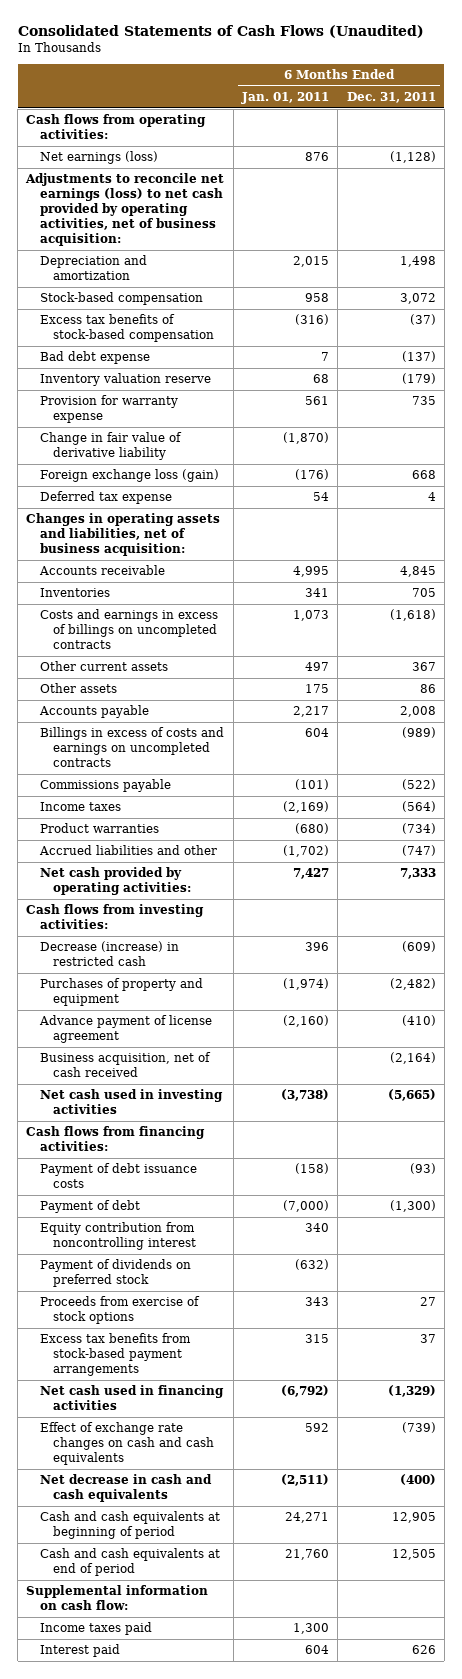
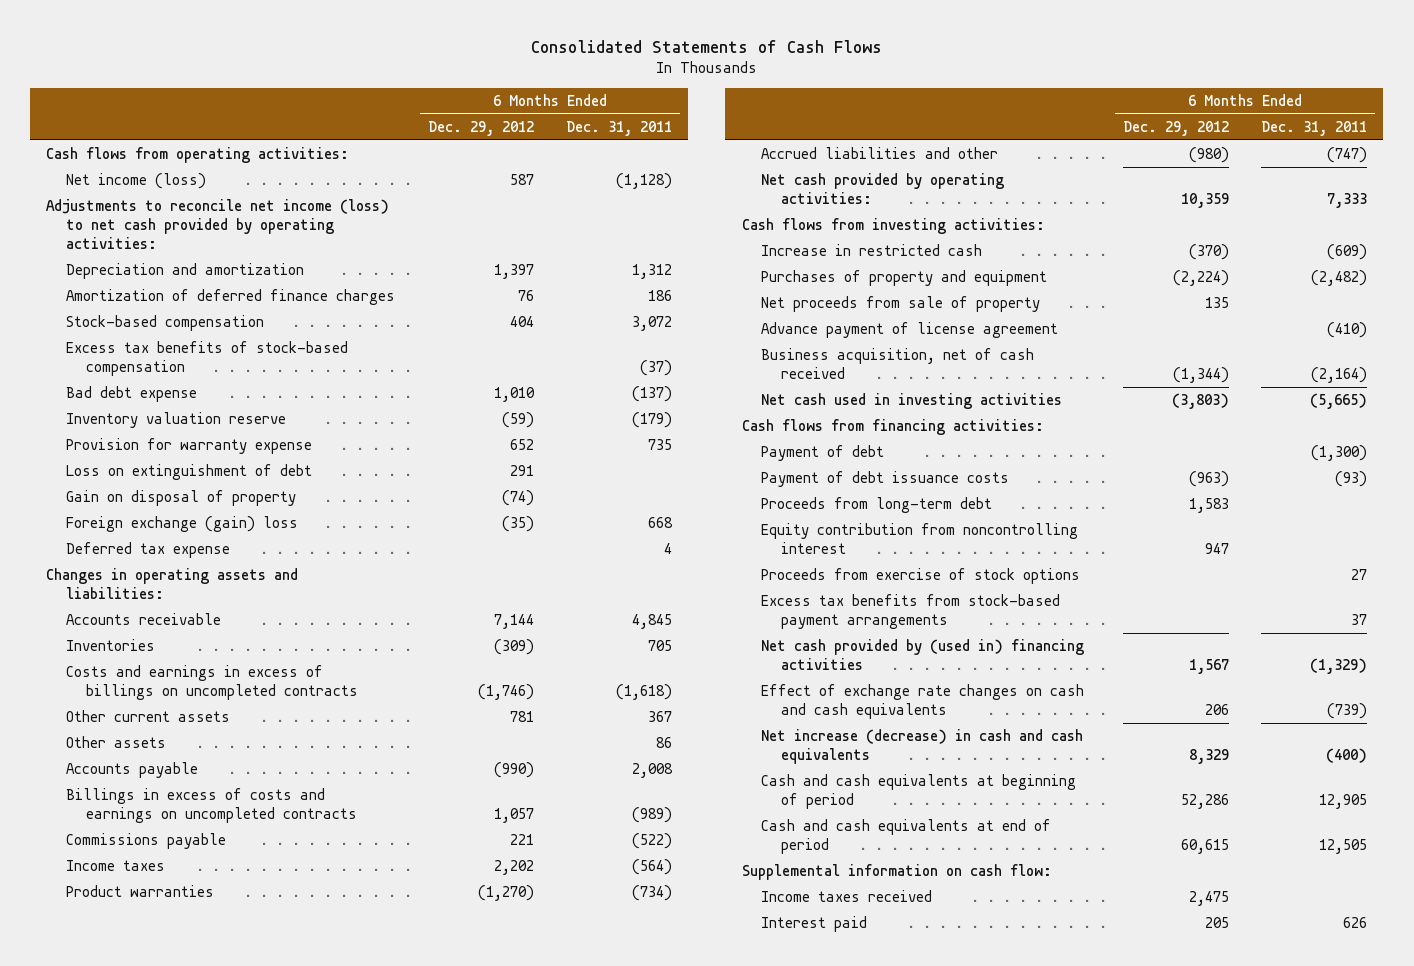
- Consolidated Statements of Cash Flows (Unaudited)
+ Consolidated Statements of Cash Flows
- | 6 Months Ended Jan. 01, 2011 | 6 Months Ended Dec. 31, 2011
+ | 6 Months Ended Dec. 29, 2012 | 6 Months Ended Dec. 31, 2011
- Net earnings (loss) | 876 | (1,128)
- Adjustments to reconcile net earnings (loss) to net cash provided by operating activities, net of business acquisition:
- Depreciation and amortization | 2,015 | 1,498
+ Net income (loss) | 587 | (1,128)
+ Adjustments to reconcile net income (loss) to net cash provided by operating activities:
+ Depreciation and amortization | 1,397 | 1,312
+ Amortization of deferred finance charges | 76 | 186
- Change in fair value of derivative liability | (1,870) |
- Foreign exchange loss (gain) | (176) | 668
+ Loss on extinguishment of debt | 291 |
+ Gain on disposal of property | (74) |
+ Foreign exchange (gain) loss | (35) | 668
- Changes in operating assets and liabilities, net of business acquisition:
+ Changes in operating assets and liabilities:
- Decrease (increase) in restricted cash | 396 | (609)
+ Increase in restricted cash | (370) | (609)
+ Net proceeds from sale of property | 135 |
moved down: Payment of debt issuance costs | (963) | (93)
+ Proceeds from long-term debt | 1,583 |
- Payment of dividends on preferred stock | (632) |
- Net cash used in financing activities | (6,792) | (1,329)
+ Net cash provided by (used in) financing activities | 1,567 | (1,329)
- Net decrease in cash and cash equivalents | (2,511) | (400)
+ Net increase (decrease) in cash and cash equivalents | 8,329 | (400)
- Income taxes paid | 1,300 |
+ Income taxes received | 2,475 |

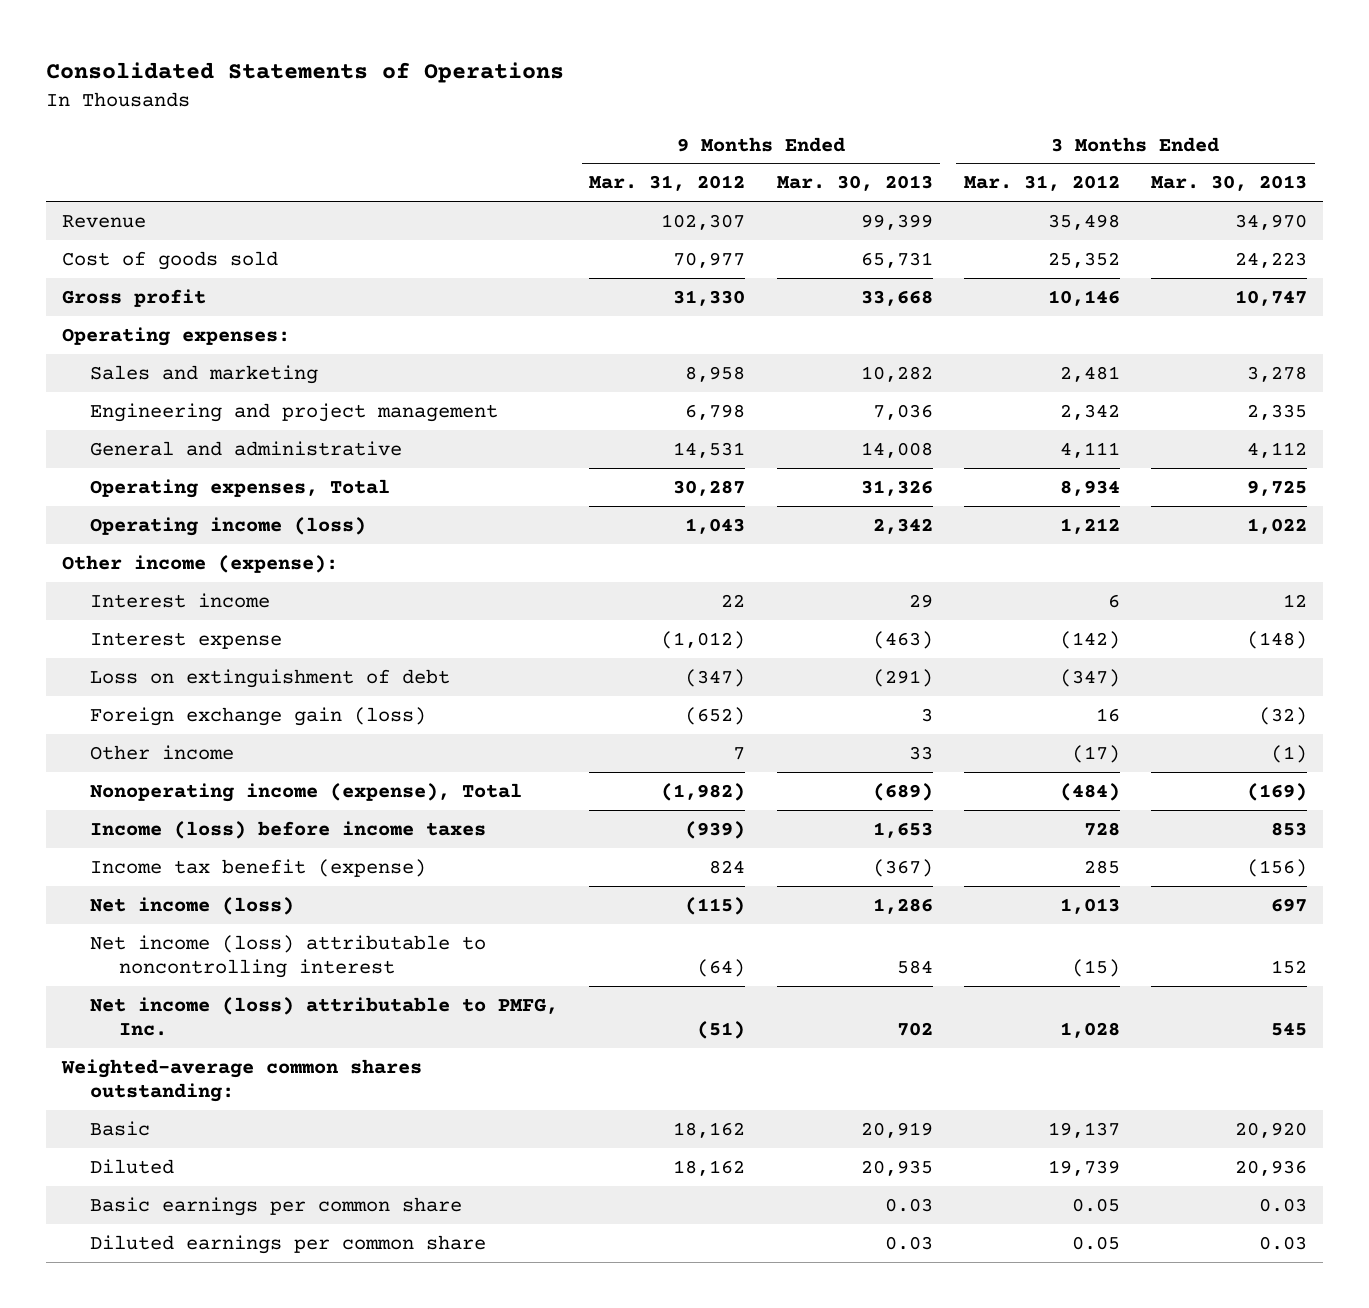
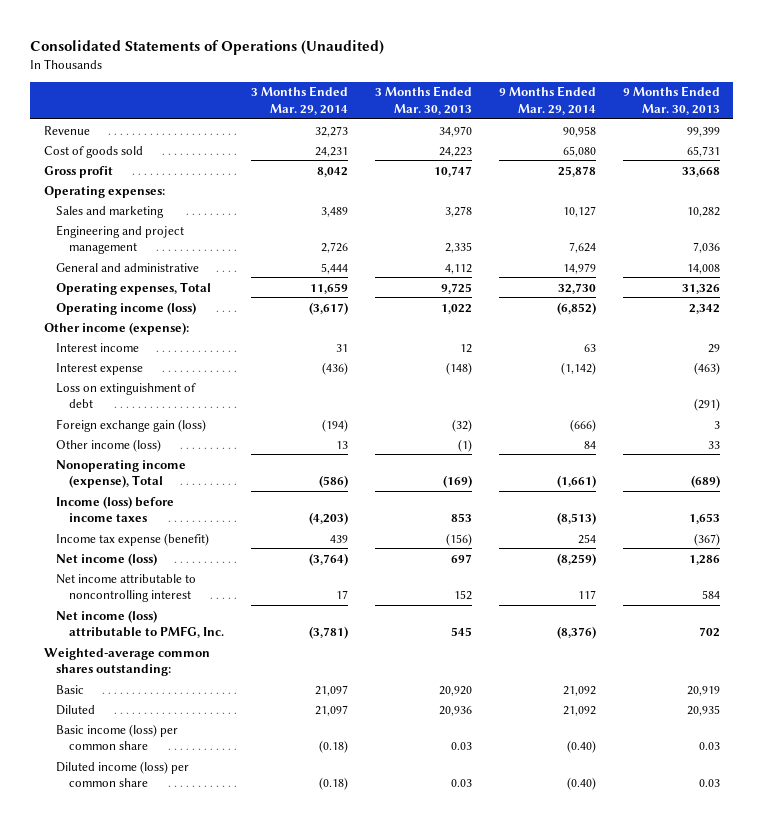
- Consolidated Statements of Operations
+ Consolidated Statements of Operations (Unaudited)
- | 9 Months Ended Mar. 31, 2012 | 9 Months Ended Mar. 30, 2013 | 3 Months Ended Mar. 31, 2012 | 3 Months Ended Mar. 30, 2013
+ | 3 Months Ended Mar. 29, 2014 | 3 Months Ended Mar. 30, 2013 | 9 Months Ended Mar. 29, 2014 | 9 Months Ended Mar. 30, 2013
- Other income | 7 | 33 | (17) | (1)
+ Other income (loss) | 13 | (1) | 84 | 33
- Income tax benefit (expense) | 824 | (367) | 285 | (156)
+ Income tax expense (benefit) | 439 | (156) | 254 | (367)
- Net income (loss) attributable to noncontrolling interest | (64) | 584 | (15) | 152
+ Net income attributable to noncontrolling interest | 17 | 152 | 117 | 584
- Basic earnings per common share | | 0.03 | 0.05 | 0.03
- Diluted earnings per common share | | 0.03 | 0.05 | 0.03
+ Basic income (loss) per common share | (0.18) | 0.03 | (0.40) | 0.03
+ Diluted income (loss) per common share | (0.18) | 0.03 | (0.40) | 0.03

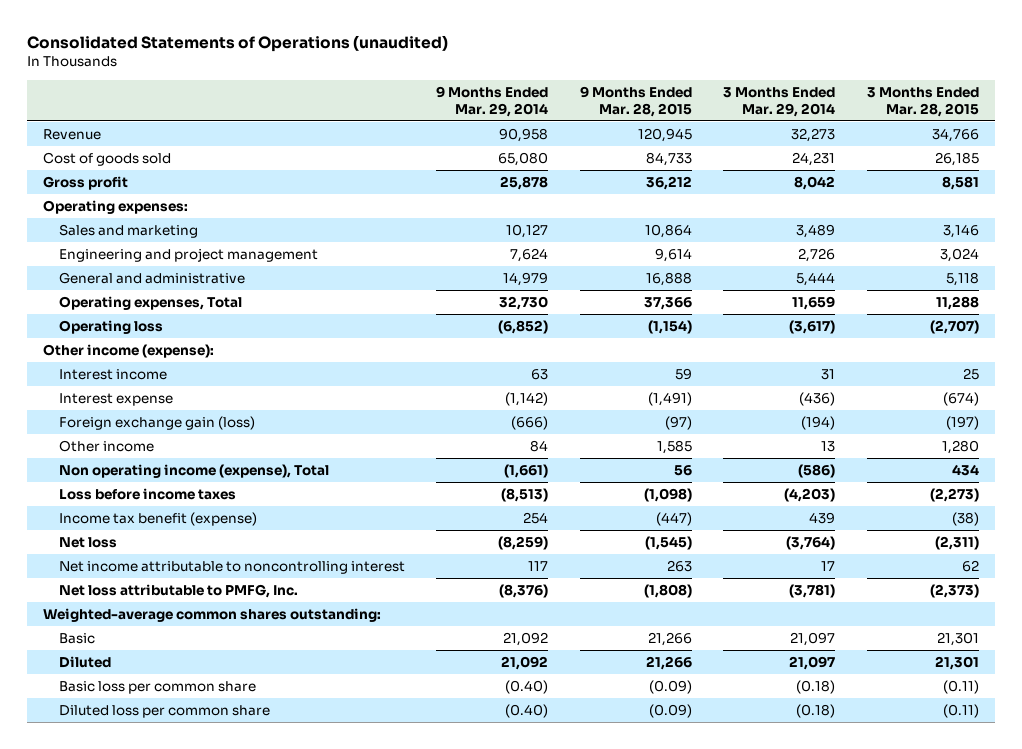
- Consolidated Statements of Operations (Unaudited)
+ Consolidated Statements of Operations (unaudited)
- | 3 Months Ended Mar. 29, 2014 | 3 Months Ended Mar. 30, 2013 | 9 Months Ended Mar. 29, 2014 | 9 Months Ended Mar. 30, 2013
+ | 9 Months Ended Mar. 29, 2014 | 9 Months Ended Mar. 28, 2015 | 3 Months Ended Mar. 29, 2014 | 3 Months Ended Mar. 28, 2015
- Operating income (loss) | (3,617) | 1,022 | (6,852) | 2,342
+ Operating loss | (6,852) | (1,154) | (3,617) | (2,707)
- Loss on extinguishment of debt | | | | (291)
- Other income (loss) | 13 | (1) | 84 | 33
- Nonoperating income (expense), Total | (586) | (169) | (1,661) | (689)
- Income (loss) before income taxes | (4,203) | 853 | (8,513) | 1,653
- Income tax expense (benefit) | 439 | (156) | 254 | (367)
- Net income (loss) | (3,764) | 697 | (8,259) | 1,286
+ Other income | 84 | 1,585 | 13 | 1,280
+ Non operating income (expense), Total | (1,661) | 56 | (586) | 434
+ Loss before income taxes | (8,513) | (1,098) | (4,203) | (2,273)
+ Income tax benefit (expense) | 254 | (447) | 439 | (38)
+ Net loss | (8,259) | (1,545) | (3,764) | (2,311)
- Net income (loss) attributable to PMFG, Inc. | (3,781) | 545 | (8,376) | 702
+ Net loss attributable to PMFG, Inc. | (8,376) | (1,808) | (3,781) | (2,373)
- Basic income (loss) per common share | (0.18) | 0.03 | (0.40) | 0.03
- Diluted income (loss) per common share | (0.18) | 0.03 | (0.40) | 0.03
+ Basic loss per common share | (0.40) | (0.09) | (0.18) | (0.11)
+ Diluted loss per common share | (0.40) | (0.09) | (0.18) | (0.11)

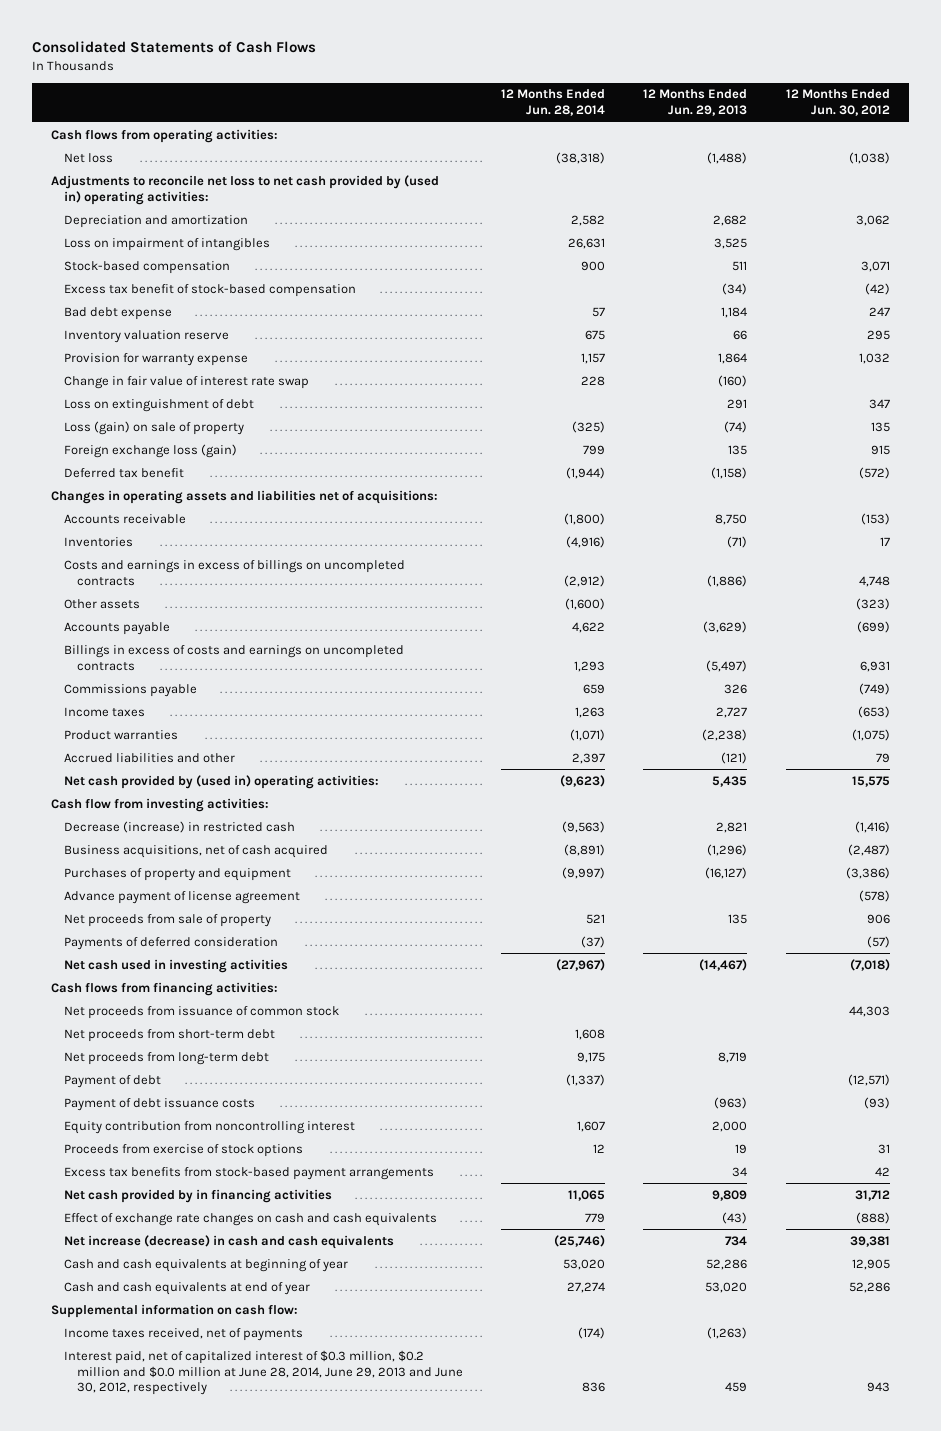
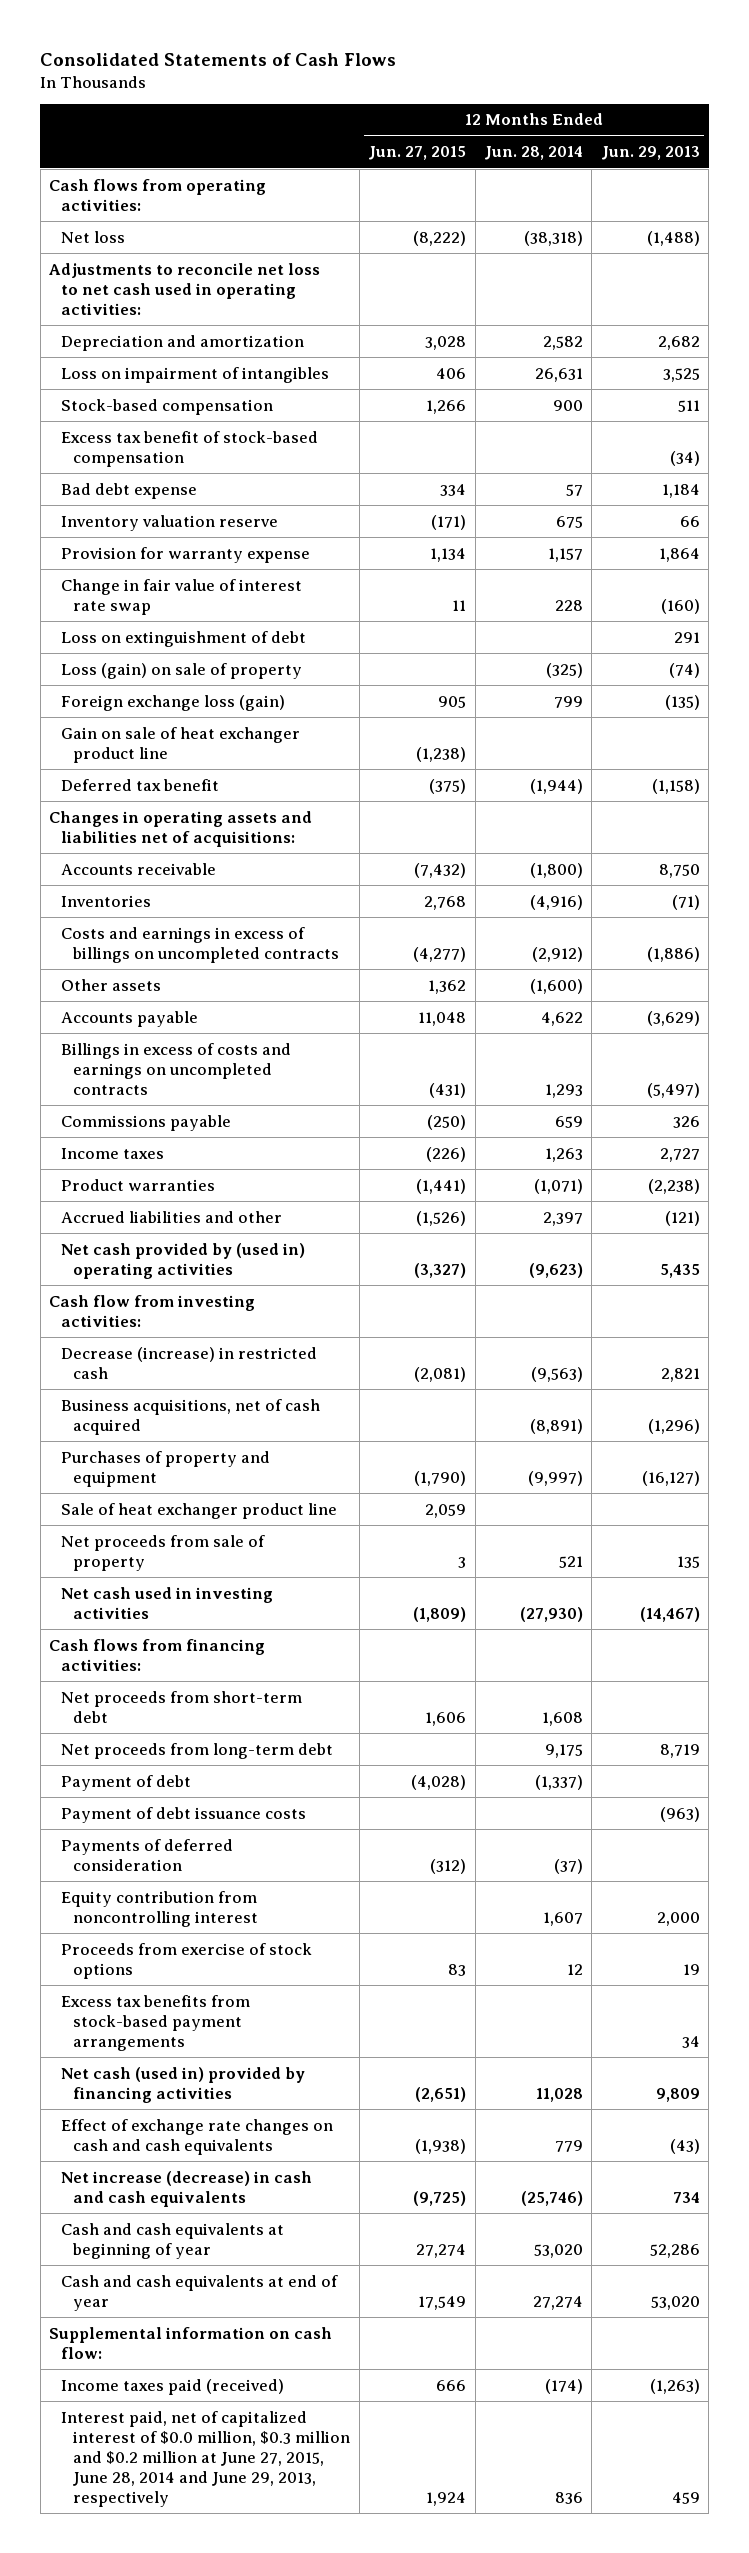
- | 12 Months Ended Jun. 28, 2014 | 12 Months Ended Jun. 29, 2013 | 12 Months Ended Jun. 30, 2012
+ | 12 Months Ended Jun. 27, 2015 | 12 Months Ended Jun. 28, 2014 | 12 Months Ended Jun. 29, 2013
- Adjustments to reconcile net loss to net cash provided by (used in) operating activities:
+ Adjustments to reconcile net loss to net cash used in operating activities:
- Foreign exchange loss (gain) | 799 | 135 | 915
+ Foreign exchange loss (gain) | 905 | 799 | (135)
+ Gain on sale of heat exchanger product line | (1,238) | |
- Net cash provided by (used in) operating activities: | (9,623) | 5,435 | 15,575
+ Net cash provided by (used in) operating activities | (3,327) | (9,623) | 5,435
- Advance payment of license agreement | | | (578)
+ Sale of heat exchanger product line | 2,059 | |
- Net cash used in investing activities | (27,967) | (14,467) | (7,018)
+ Net cash used in investing activities | (1,809) | (27,930) | (14,467)
- Net proceeds from issuance of common stock | | | 44,303
moved down: Payments of deferred consideration | (312) | (37) |
- Net cash provided by in financing activities | 11,065 | 9,809 | 31,712
+ Net cash (used in) provided by financing activities | (2,651) | 11,028 | 9,809
- Income taxes received, net of payments | (174) | (1,263) |
- Interest paid, net of capitalized interest of $0.3 million, $0.2 million and $0.0 million at June 28, 2014, June 29, 2013 and June 30, 2012, respectively | 836 | 459 | 943
+ Income taxes paid (received) | 666 | (174) | (1,263)
+ Interest paid, net of capitalized interest of $0.0 million, $0.3 million and $0.2 million at June 27, 2015, June 28, 2014 and June 29, 2013, respectively | 1,924 | 836 | 459

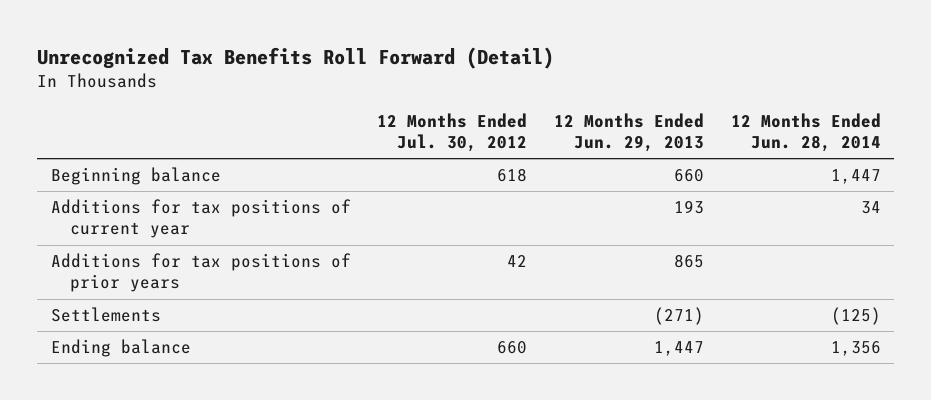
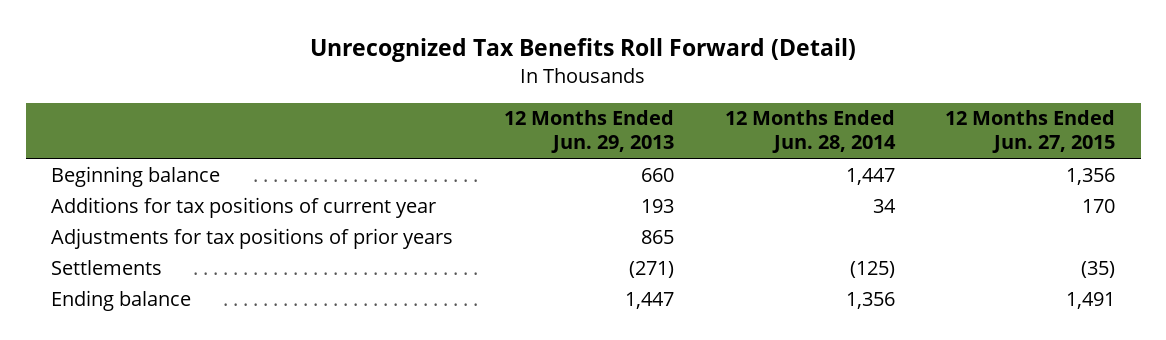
- | 12 Months Ended Jul. 30, 2012 | 12 Months Ended Jun. 29, 2013 | 12 Months Ended Jun. 28, 2014
+ | 12 Months Ended Jun. 29, 2013 | 12 Months Ended Jun. 28, 2014 | 12 Months Ended Jun. 27, 2015
- Additions for tax positions of prior years | 42 | 865 |
+ Adjustments for tax positions of prior years | 865 | |

